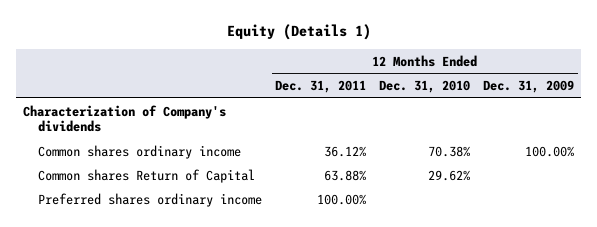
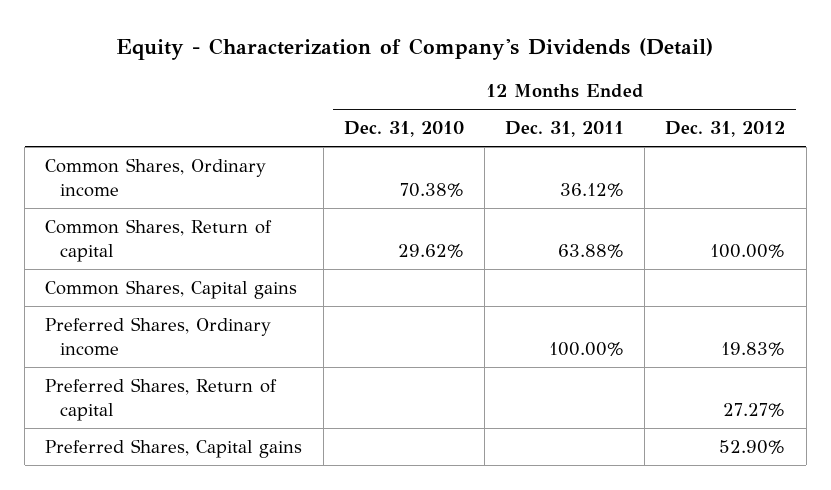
- Equity (Details 1)
+ Equity - Characterization of Company's Dividends (Detail)
- | 12 Months Ended Dec. 31, 2011 | 12 Months Ended Dec. 31, 2010 | 12 Months Ended Dec. 31, 2009
+ | 12 Months Ended Dec. 31, 2010 | 12 Months Ended Dec. 31, 2011 | 12 Months Ended Dec. 31, 2012
- Characterization of Company's dividends
- Common shares ordinary income | 36.12% | 70.38% | 100.00%
- Common shares Return of Capital | 63.88% | 29.62% |
- Preferred shares ordinary income | 100.00% | |
+ Common Shares, Ordinary income | 70.38% | 36.12% |
+ Common Shares, Return of capital | 29.62% | 63.88% | 100.00%
+ Common Shares, Capital gains
+ Preferred Shares, Ordinary income | | 100.00% | 19.83%
+ Preferred Shares, Return of capital | | | 27.27%
+ Preferred Shares, Capital gains | | | 52.90%

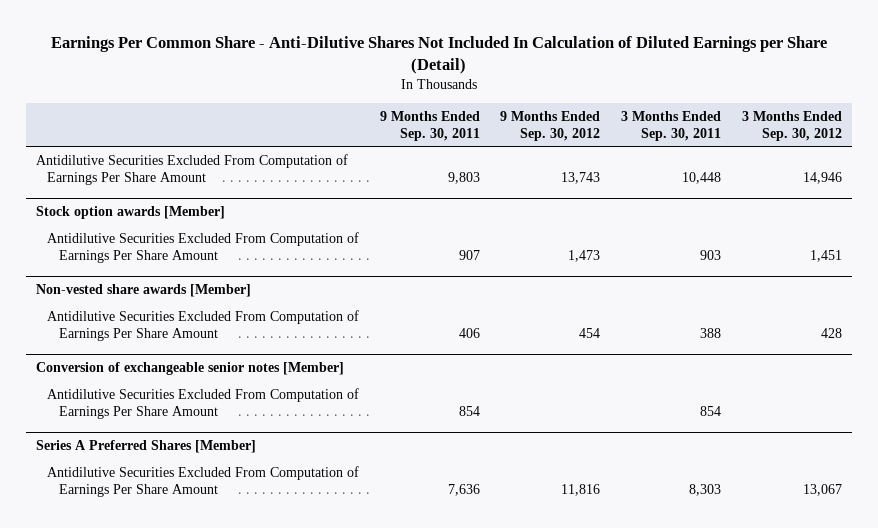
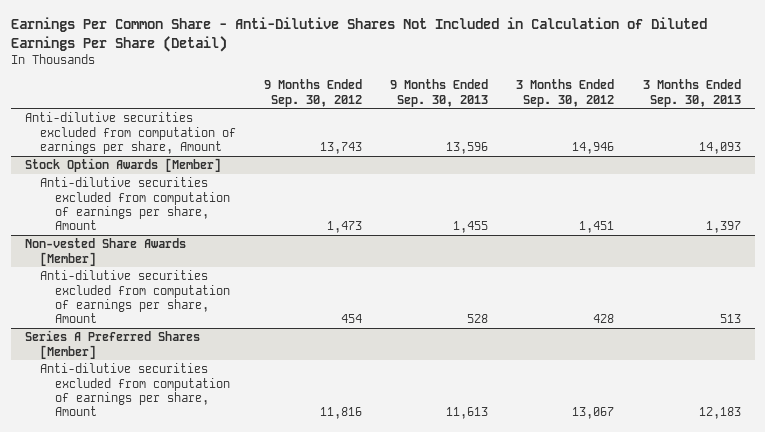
- Earnings Per Common Share - Anti-Dilutive Shares Not Included In Calculation of Diluted Earnings per Share (Detail)
+ Earnings Per Common Share - Anti-Dilutive Shares Not Included in Calculation of Diluted Earnings Per Share (Detail)
- | 9 Months Ended Sep. 30, 2011 | 9 Months Ended Sep. 30, 2012 | 3 Months Ended Sep. 30, 2011 | 3 Months Ended Sep. 30, 2012
+ | 9 Months Ended Sep. 30, 2012 | 9 Months Ended Sep. 30, 2013 | 3 Months Ended Sep. 30, 2012 | 3 Months Ended Sep. 30, 2013
- Antidilutive Securities Excluded From Computation of Earnings Per Share Amount | 9,803 | 13,743 | 10,448 | 14,946
- Stock option awards [Member]
- Antidilutive Securities Excluded From Computation of Earnings Per Share Amount | 907 | 1,473 | 903 | 1,451
- Non-vested share awards [Member]
- Antidilutive Securities Excluded From Computation of Earnings Per Share Amount | 406 | 454 | 388 | 428
- Conversion of exchangeable senior notes [Member]
- Antidilutive Securities Excluded From Computation of Earnings Per Share Amount | 854 | | 854 |
+ Anti-dilutive securities excluded from computation of earnings per share, Amount | 13,743 | 13,596 | 14,946 | 14,093
+ Stock Option Awards [Member]
+ Anti-dilutive securities excluded from computation of earnings per share, Amount | 1,473 | 1,455 | 1,451 | 1,397
+ Non-vested Share Awards [Member]
+ Anti-dilutive securities excluded from computation of earnings per share, Amount | 454 | 528 | 428 | 513
@ Series A Preferred Shares [Member]
- Antidilutive Securities Excluded From Computation of Earnings Per Share Amount | 7,636 | 11,816 | 8,303 | 13,067
+ Anti-dilutive securities excluded from computation of earnings per share, Amount | 11,816 | 11,613 | 13,067 | 12,183

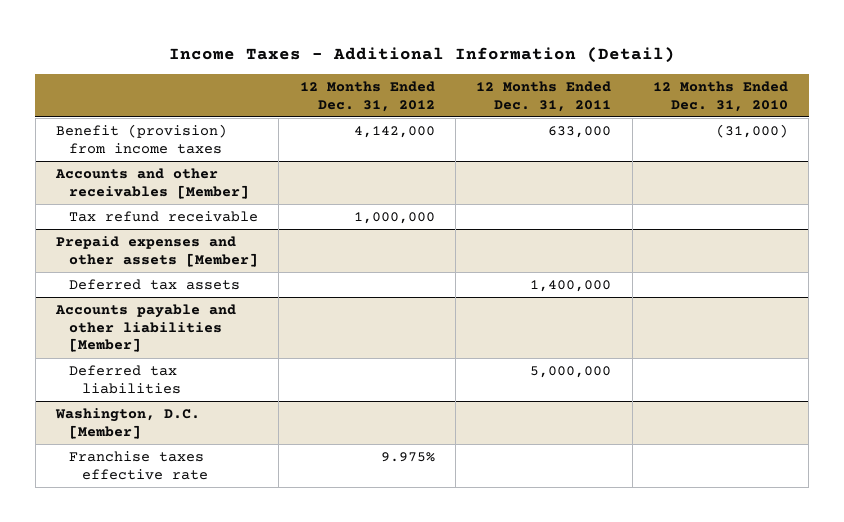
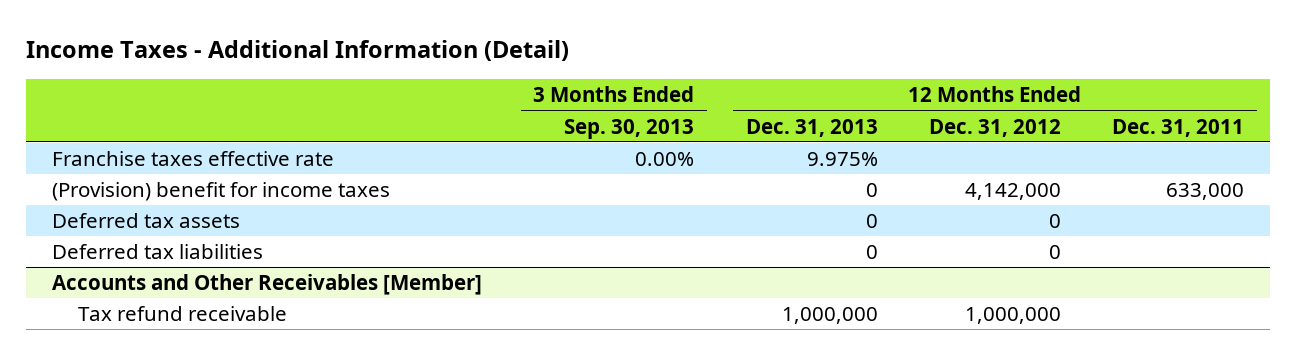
- | 12 Months Ended Dec. 31, 2012 | 12 Months Ended Dec. 31, 2011 | 12 Months Ended Dec. 31, 2010
+ | 3 Months Ended Sep. 30, 2013 | 12 Months Ended Dec. 31, 2013 | 12 Months Ended Dec. 31, 2012 | 12 Months Ended Dec. 31, 2011
- Benefit (provision) from income taxes | 4,142,000 | 633,000 | (31,000)
- Accounts and other receivables [Member]
+ Franchise taxes effective rate | 0.00% | 9.975% | |
+ (Provision) benefit for income taxes | | 0 | 4,142,000 | 633,000
+ Deferred tax assets | | 0 | 0 |
+ Deferred tax liabilities | | 0 | 0 |
+ Accounts and Other Receivables [Member]
- Prepaid expenses and other assets [Member]
- Deferred tax assets | | 1,400,000 |
- Accounts payable and other liabilities [Member]
- Deferred tax liabilities | | 5,000,000 |
- Washington, D.C. [Member]
- Franchise taxes effective rate | 9.975% | |

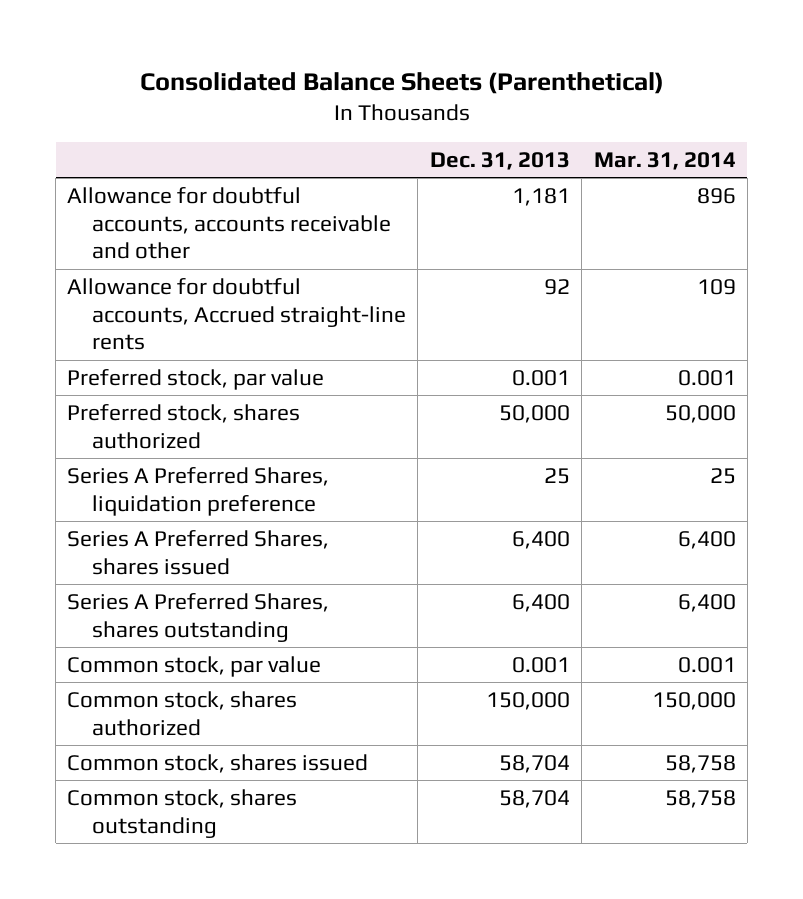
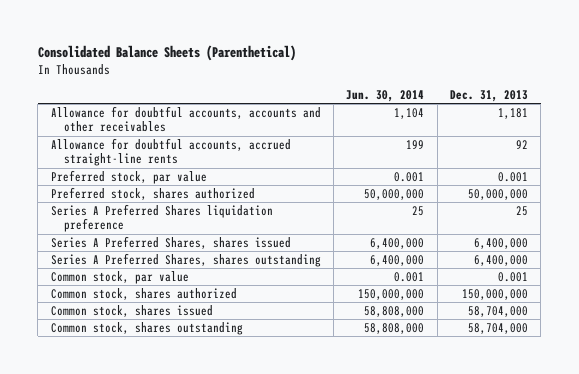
- | Dec. 31, 2013 | Mar. 31, 2014
+ | Jun. 30, 2014 | Dec. 31, 2013
- Allowance for doubtful accounts, accounts receivable and other | 1,181 | 896
- Allowance for doubtful accounts, Accrued straight-line rents | 92 | 109
+ Allowance for doubtful accounts, accounts and other receivables | 1,104 | 1,181
+ Allowance for doubtful accounts, accrued straight-line rents | 199 | 92
- Preferred stock, shares authorized | 50,000 | 50,000
- Series A Preferred Shares, liquidation preference | 25 | 25
- Series A Preferred Shares, shares issued | 6,400 | 6,400
- Series A Preferred Shares, shares outstanding | 6,400 | 6,400
+ Preferred stock, shares authorized | 50,000,000 | 50,000,000
+ Series A Preferred Shares liquidation preference | 25 | 25
+ Series A Preferred Shares, shares issued | 6,400,000 | 6,400,000
+ Series A Preferred Shares, shares outstanding | 6,400,000 | 6,400,000
- Common stock, shares authorized | 150,000 | 150,000
- Common stock, shares issued | 58,704 | 58,758
- Common stock, shares outstanding | 58,704 | 58,758
+ Common stock, shares authorized | 150,000,000 | 150,000,000
+ Common stock, shares issued | 58,808,000 | 58,704,000
+ Common stock, shares outstanding | 58,808,000 | 58,704,000

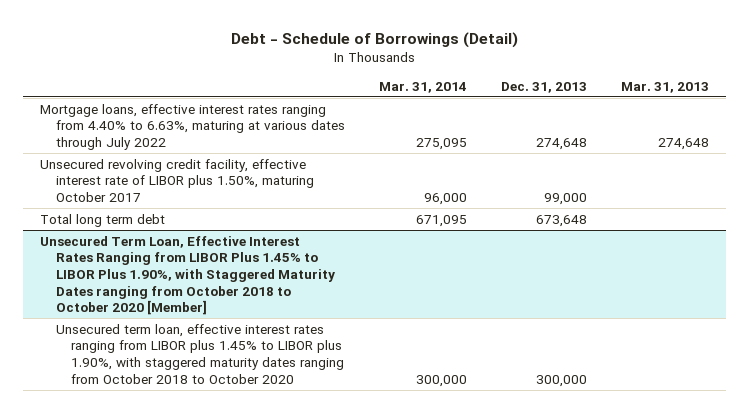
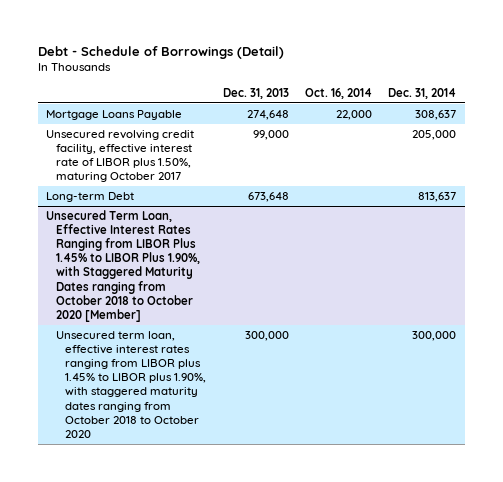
- | Mar. 31, 2014 | Dec. 31, 2013 | Mar. 31, 2013
+ | Dec. 31, 2013 | Oct. 16, 2014 | Dec. 31, 2014
- Mortgage loans, effective interest rates ranging from 4.40% to 6.63%, maturing at various dates through July 2022 | 275,095 | 274,648 | 274,648
+ Mortgage Loans Payable | 274,648 | 22,000 | 308,637
- Total long term debt | 671,095 | 673,648 |
+ Long-term Debt | 673,648 | | 813,637

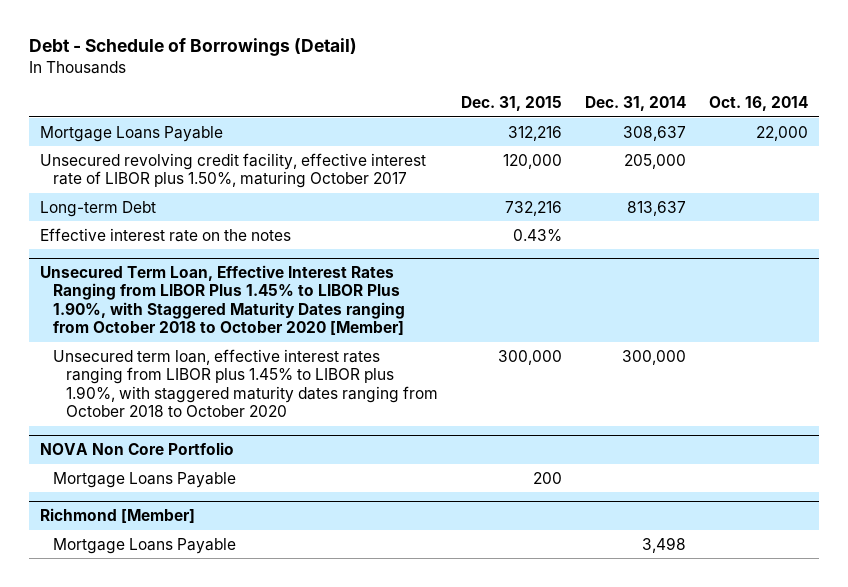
- | Dec. 31, 2013 | Oct. 16, 2014 | Dec. 31, 2014
+ | Dec. 31, 2015 | Dec. 31, 2014 | Oct. 16, 2014
+ Effective interest rate on the notes | 0.43% | |
+ NOVA Non Core Portfolio
+ Mortgage Loans Payable | 200 | |
+ Richmond [Member]
+ Mortgage Loans Payable | | 3,498 |

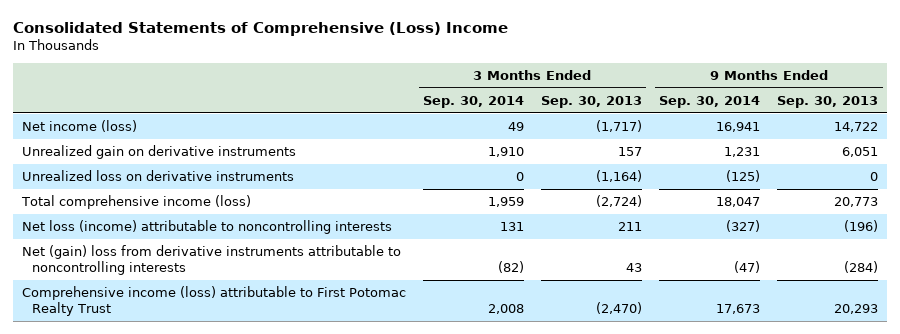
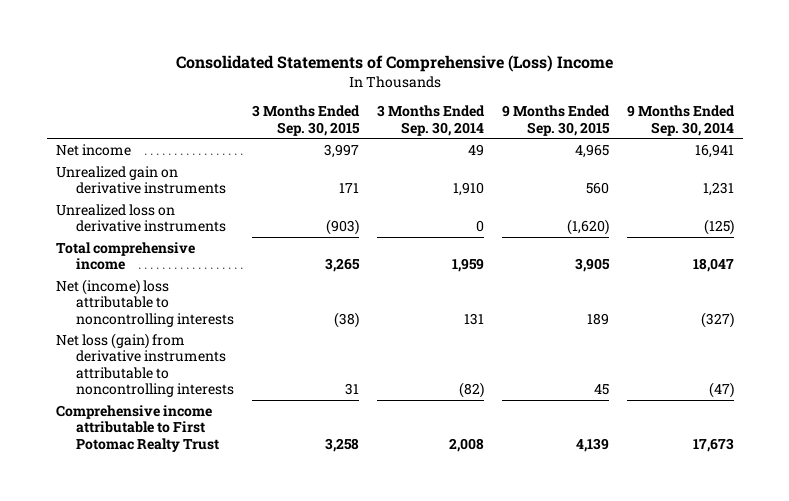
- | 3 Months Ended Sep. 30, 2014 | 3 Months Ended Sep. 30, 2013 | 9 Months Ended Sep. 30, 2014 | 9 Months Ended Sep. 30, 2013
+ | 3 Months Ended Sep. 30, 2015 | 3 Months Ended Sep. 30, 2014 | 9 Months Ended Sep. 30, 2015 | 9 Months Ended Sep. 30, 2014
- Net income (loss) | 49 | (1,717) | 16,941 | 14,722
+ Net income | 3,997 | 49 | 4,965 | 16,941
- Total comprehensive income (loss) | 1,959 | (2,724) | 18,047 | 20,773
- Net loss (income) attributable to noncontrolling interests | 131 | 211 | (327) | (196)
- Net (gain) loss from derivative instruments attributable to noncontrolling interests | (82) | 43 | (47) | (284)
- Comprehensive income (loss) attributable to First Potomac Realty Trust | 2,008 | (2,470) | 17,673 | 20,293
+ Total comprehensive income | 3,265 | 1,959 | 3,905 | 18,047
+ Net (income) loss attributable to noncontrolling interests | (38) | 131 | 189 | (327)
+ Net loss (gain) from derivative instruments attributable to noncontrolling interests | 31 | (82) | 45 | (47)
+ Comprehensive income attributable to First Potomac Realty Trust | 3,258 | 2,008 | 4,139 | 17,673

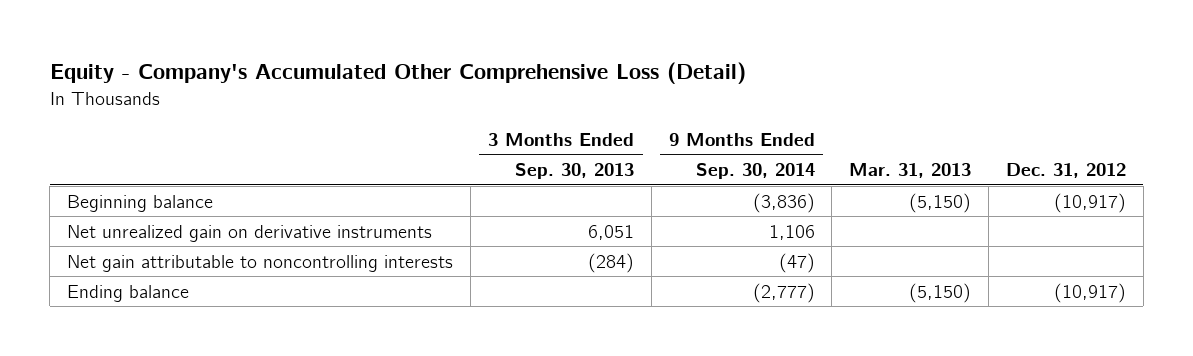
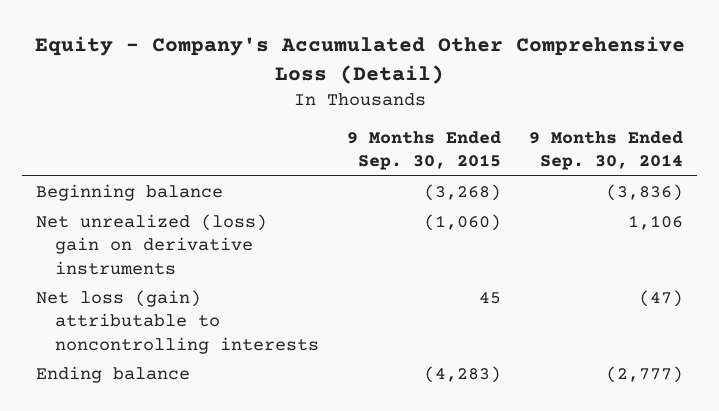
- | 3 Months Ended Sep. 30, 2013 | 9 Months Ended Sep. 30, 2014 | Mar. 31, 2013 | Dec. 31, 2012
+ | 9 Months Ended Sep. 30, 2015 | 9 Months Ended Sep. 30, 2014
- Net unrealized gain on derivative instruments | 6,051 | 1,106 | |
- Net gain attributable to noncontrolling interests | (284) | (47) | |
+ Net unrealized (loss) gain on derivative instruments | (1,060) | 1,106
+ Net loss (gain) attributable to noncontrolling interests | 45 | (47)

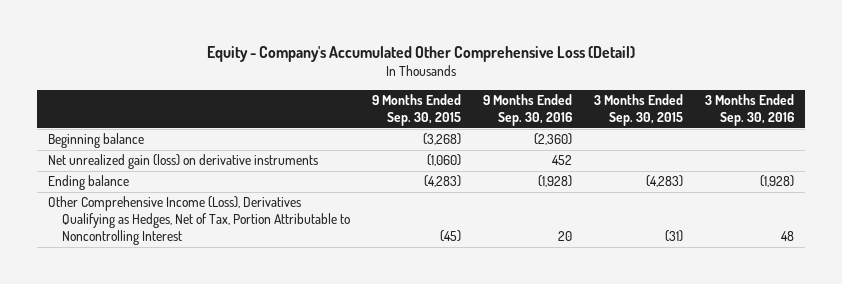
- | 9 Months Ended Sep. 30, 2015 | 9 Months Ended Sep. 30, 2014
+ | 9 Months Ended Sep. 30, 2015 | 9 Months Ended Sep. 30, 2016 | 3 Months Ended Sep. 30, 2015 | 3 Months Ended Sep. 30, 2016
- Net unrealized (loss) gain on derivative instruments | (1,060) | 1,106
- Net loss (gain) attributable to noncontrolling interests | 45 | (47)
+ Net unrealized gain (loss) on derivative instruments | (1,060) | 452 | |
+ Other Comprehensive Income (Loss), Derivatives Qualifying as Hedges, Net of Tax, Portion Attributable to Noncontrolling Interest | (45) | 20 | (31) | 48

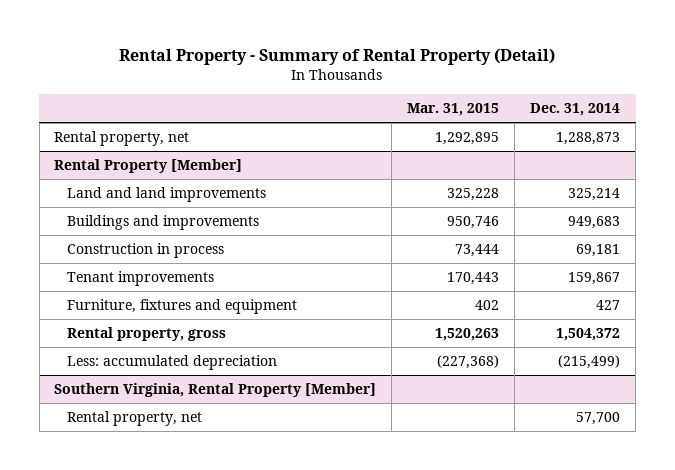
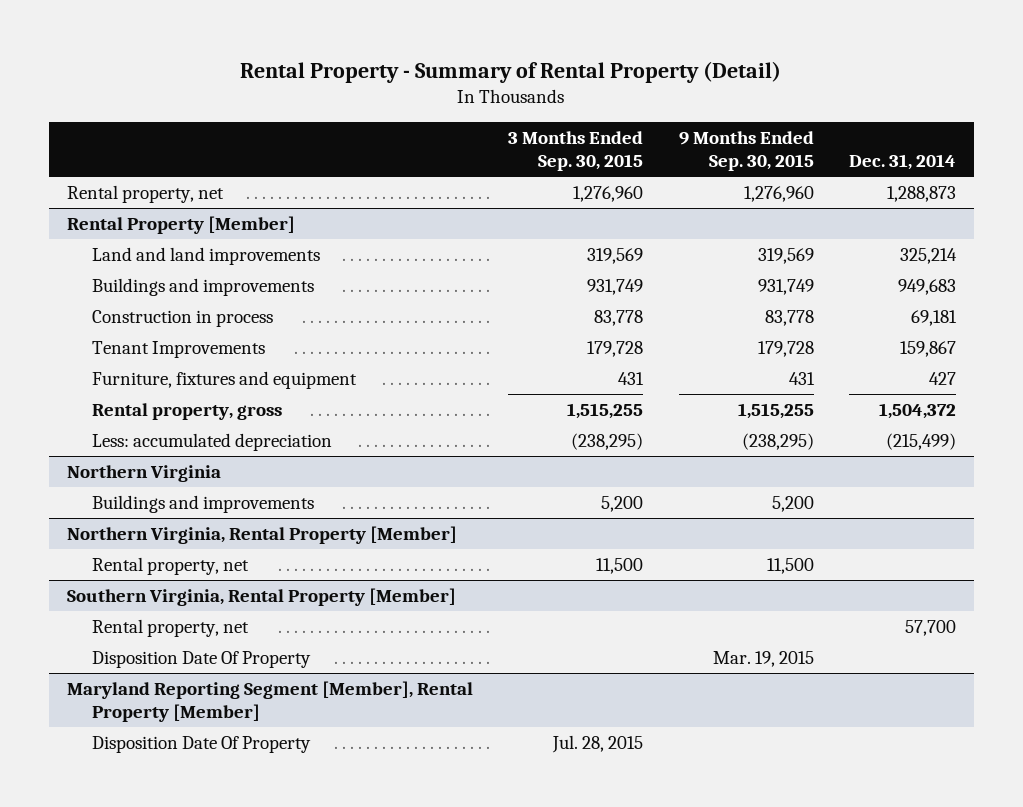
- | Mar. 31, 2015 | Dec. 31, 2014
+ | 3 Months Ended Sep. 30, 2015 | 9 Months Ended Sep. 30, 2015 | Dec. 31, 2014
@ Rental Property [Member]
- Tenant improvements | 170,443 | 159,867
+ Tenant Improvements | 179,728 | 179,728 | 159,867
+ Northern Virginia
+ Buildings and improvements | 5,200 | 5,200 |
+ Northern Virginia, Rental Property [Member]
+ Rental property, net | 11,500 | 11,500 |
@ Southern Virginia, Rental Property [Member]
+ Disposition Date Of Property | | Mar. 19, 2015 |
+ Maryland Reporting Segment [Member], Rental Property [Member]
+ Disposition Date Of Property | Jul. 28, 2015 | |

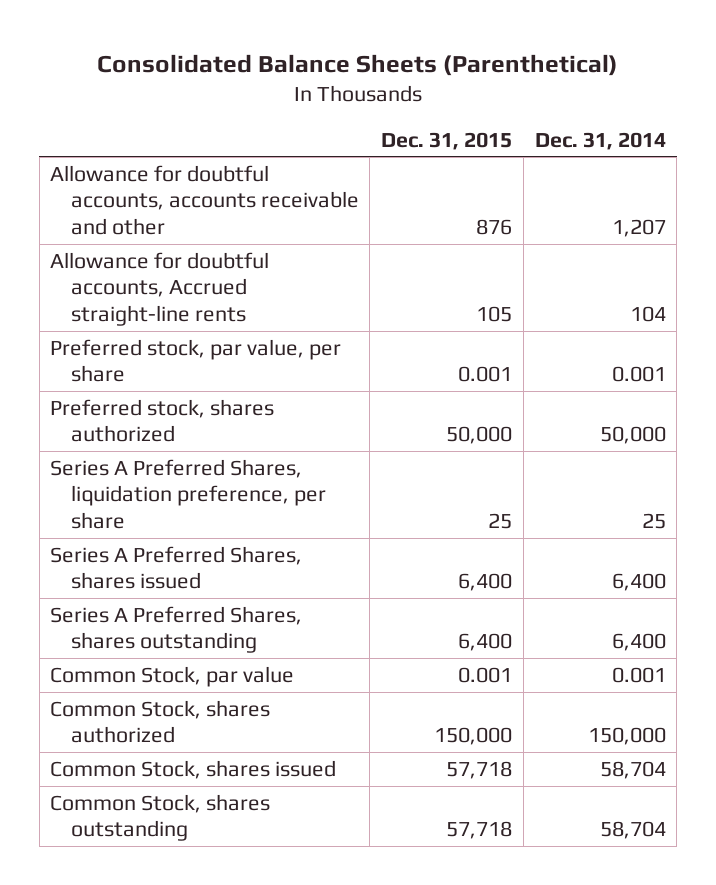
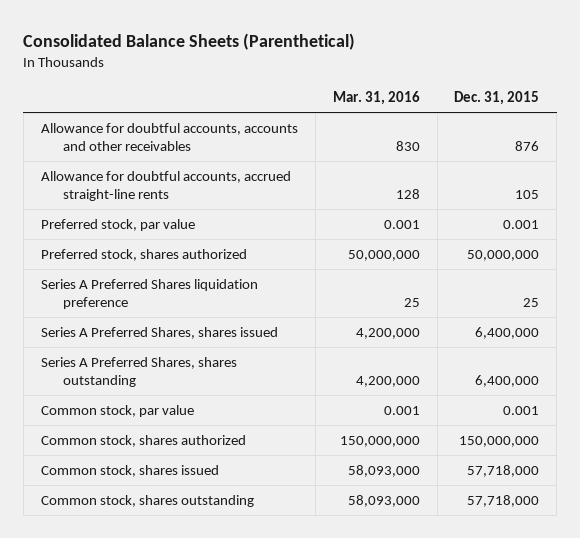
- | Dec. 31, 2015 | Dec. 31, 2014
+ | Mar. 31, 2016 | Dec. 31, 2015
- Allowance for doubtful accounts, accounts receivable and other | 876 | 1,207
- Allowance for doubtful accounts, Accrued straight-line rents | 105 | 104
- Preferred stock, par value, per share | 0.001 | 0.001
- Preferred stock, shares authorized | 50,000 | 50,000
- Series A Preferred Shares, liquidation preference, per share | 25 | 25
- Series A Preferred Shares, shares issued | 6,400 | 6,400
- Series A Preferred Shares, shares outstanding | 6,400 | 6,400
- Common Stock, par value | 0.001 | 0.001
- Common Stock, shares authorized | 150,000 | 150,000
- Common Stock, shares issued | 57,718 | 58,704
- Common Stock, shares outstanding | 57,718 | 58,704
+ Allowance for doubtful accounts, accounts and other receivables | 830 | 876
+ Allowance for doubtful accounts, accrued straight-line rents | 128 | 105
+ Preferred stock, par value | 0.001 | 0.001
+ Preferred stock, shares authorized | 50,000,000 | 50,000,000
+ Series A Preferred Shares liquidation preference | 25 | 25
+ Series A Preferred Shares, shares issued | 4,200,000 | 6,400,000
+ Series A Preferred Shares, shares outstanding | 4,200,000 | 6,400,000
+ Common stock, par value | 0.001 | 0.001
+ Common stock, shares authorized | 150,000,000 | 150,000,000
+ Common stock, shares issued | 58,093,000 | 57,718,000
+ Common stock, shares outstanding | 58,093,000 | 57,718,000

